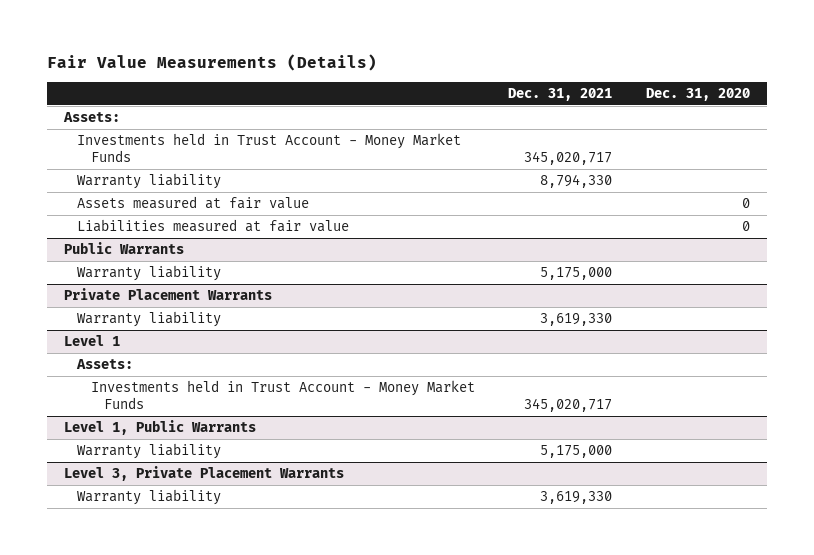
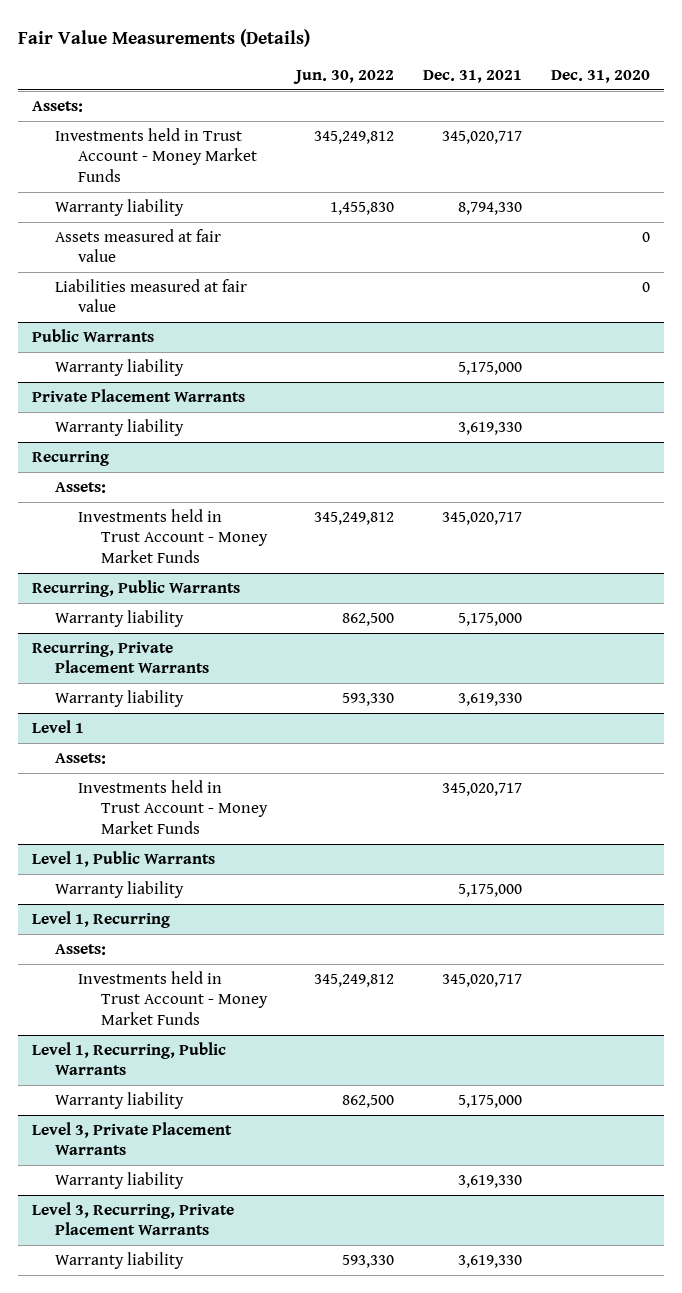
- | Dec. 31, 2021 | Dec. 31, 2020
+ | Jun. 30, 2022 | Dec. 31, 2021 | Dec. 31, 2020
+ Recurring
+ Assets:
+ Investments held in Trust Account - Money Market Funds | 345,249,812 | 345,020,717 |
+ Recurring, Public Warrants
+ Warranty liability | 862,500 | 5,175,000 |
+ Recurring, Private Placement Warrants
+ Warranty liability | 593,330 | 3,619,330 |
+ Level 1, Recurring
+ Assets:
+ Investments held in Trust Account - Money Market Funds | 345,249,812 | 345,020,717 |
+ Level 1, Recurring, Public Warrants
+ Warranty liability | 862,500 | 5,175,000 |
+ Level 3, Recurring, Private Placement Warrants
+ Warranty liability | 593,330 | 3,619,330 |

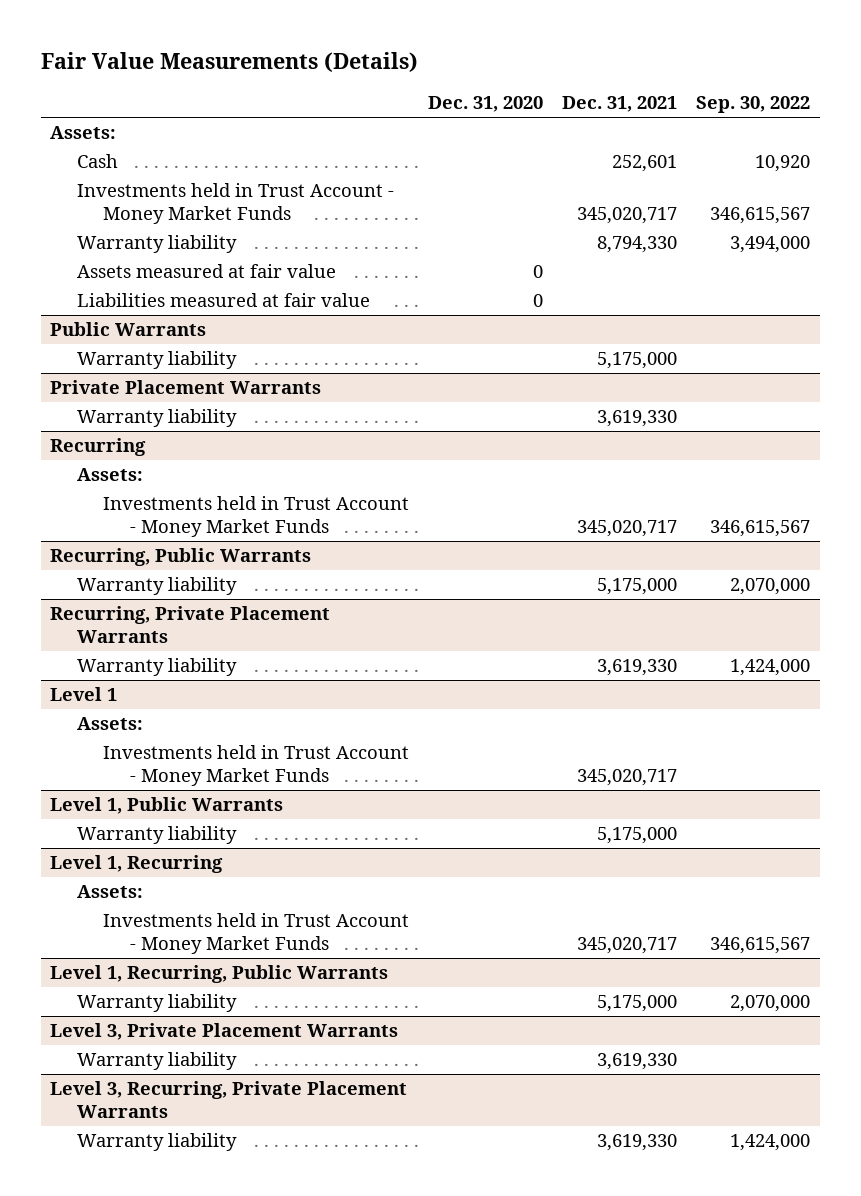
- | Jun. 30, 2022 | Dec. 31, 2021 | Dec. 31, 2020
+ | Dec. 31, 2020 | Dec. 31, 2021 | Sep. 30, 2022
+ Cash | | 252,601 | 10,920

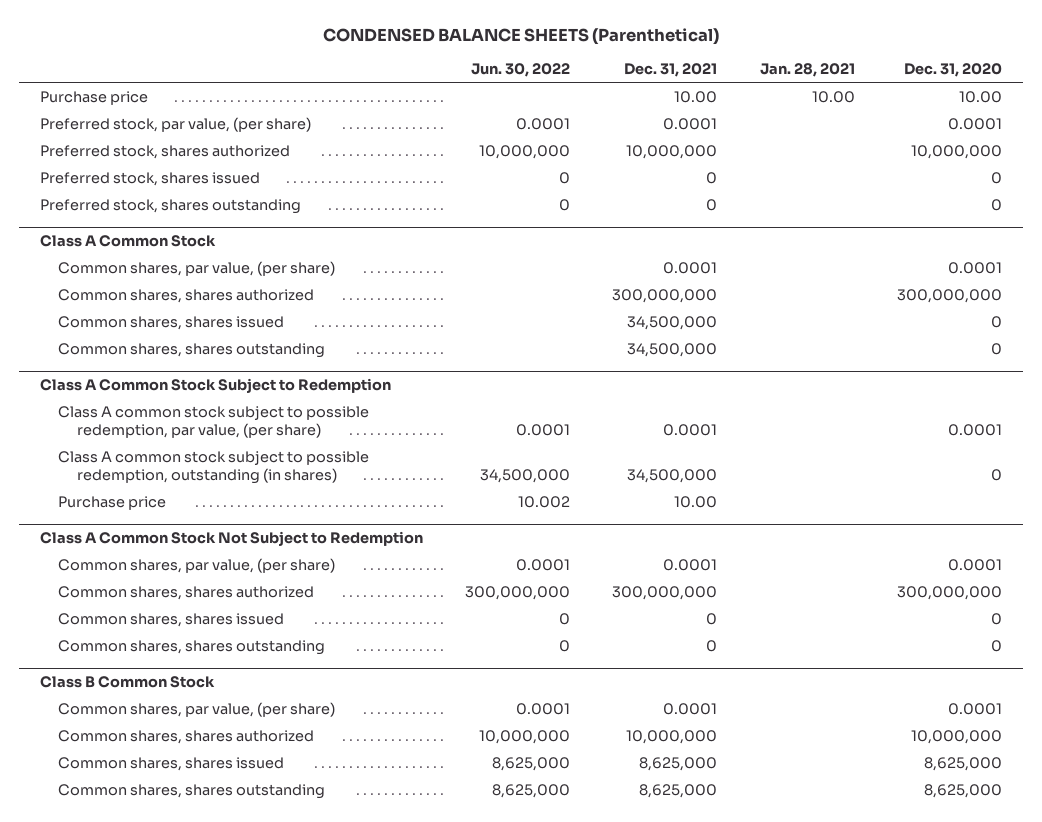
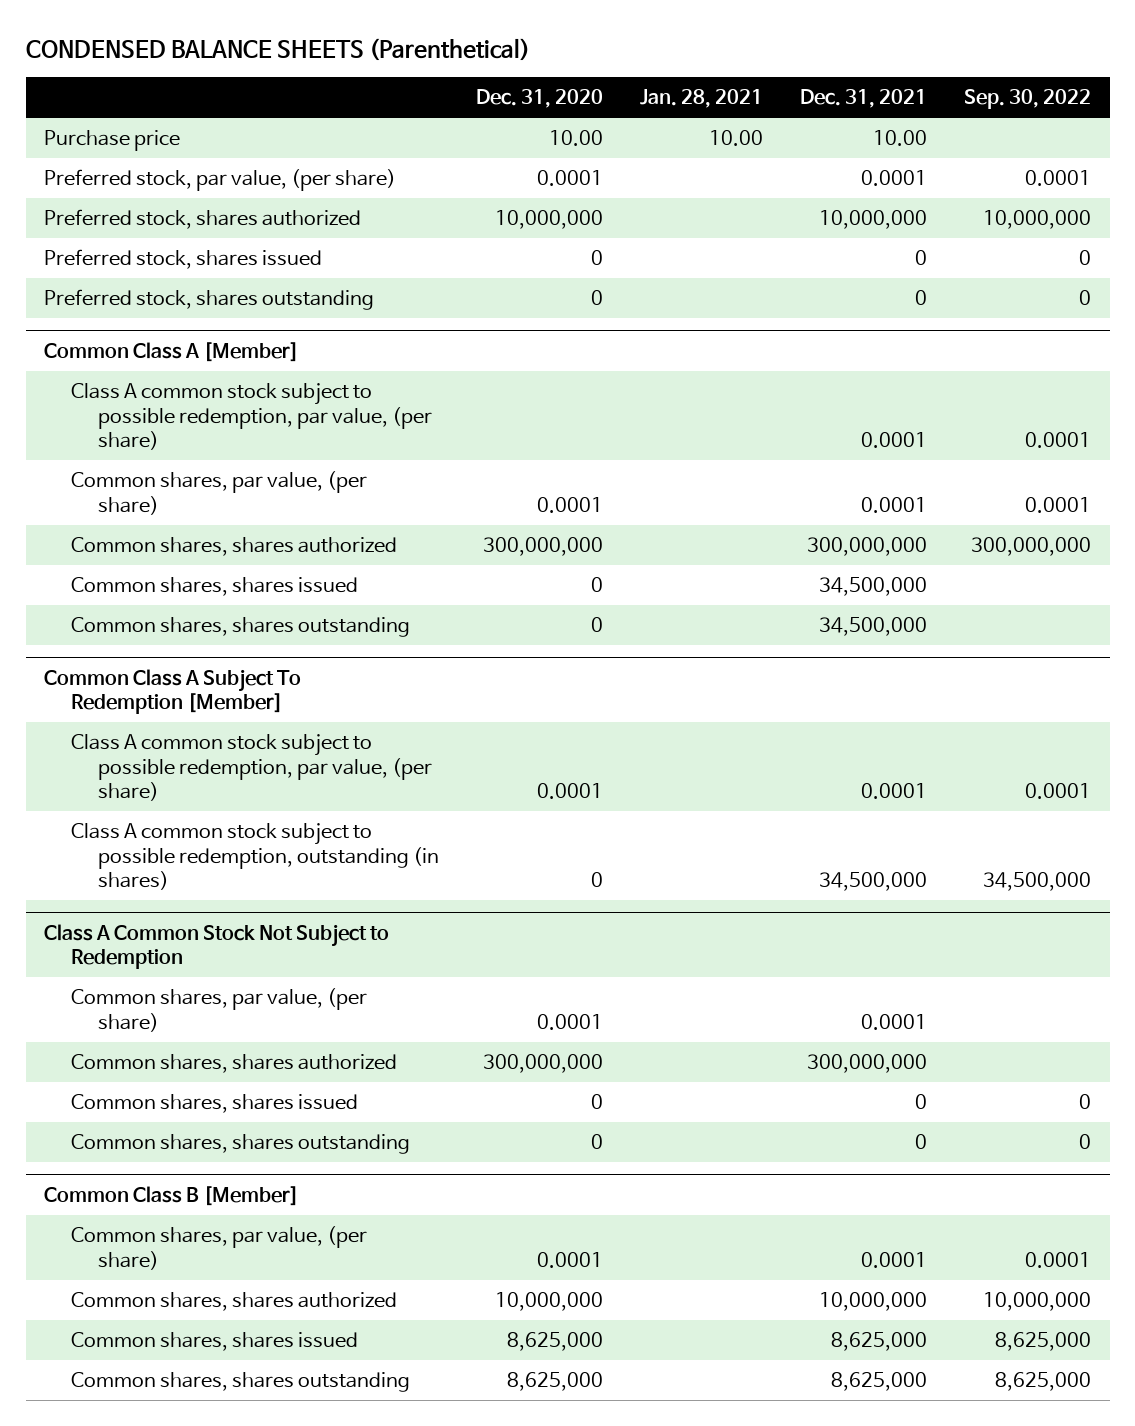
- | Jun. 30, 2022 | Dec. 31, 2021 | Jan. 28, 2021 | Dec. 31, 2020
+ | Dec. 31, 2020 | Jan. 28, 2021 | Dec. 31, 2021 | Sep. 30, 2022
- Class A Common Stock
+ Common Class A [Member]
+ Class A common stock subject to possible redemption, par value, (per share) | | | 0.0001 | 0.0001
- Class A Common Stock Subject to Redemption
+ Common Class A Subject To Redemption [Member]
- Purchase price | 10.002 | 10.00 | |
- Class B Common Stock
+ Common Class B [Member]

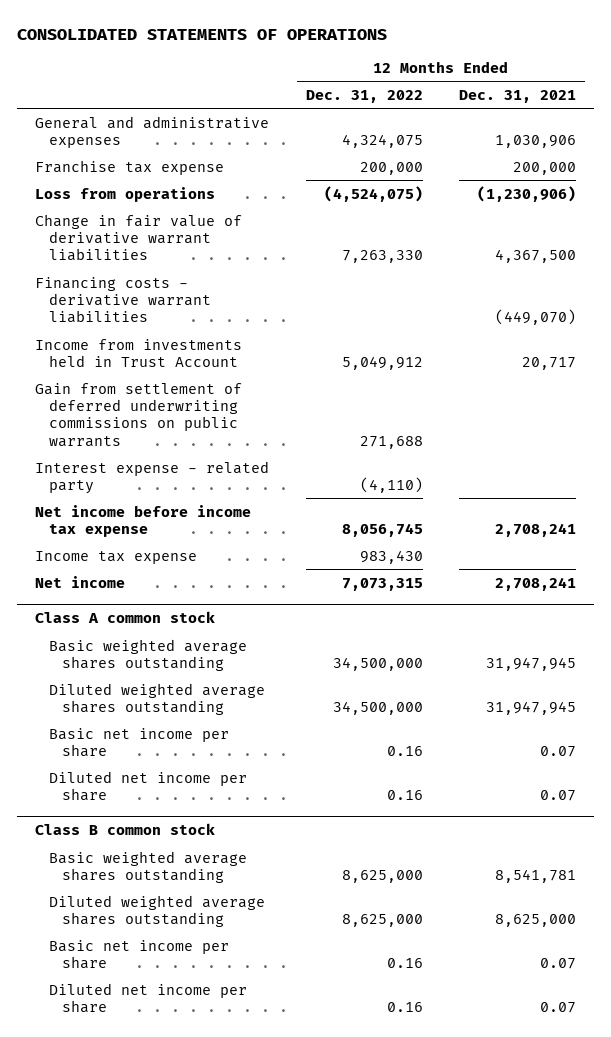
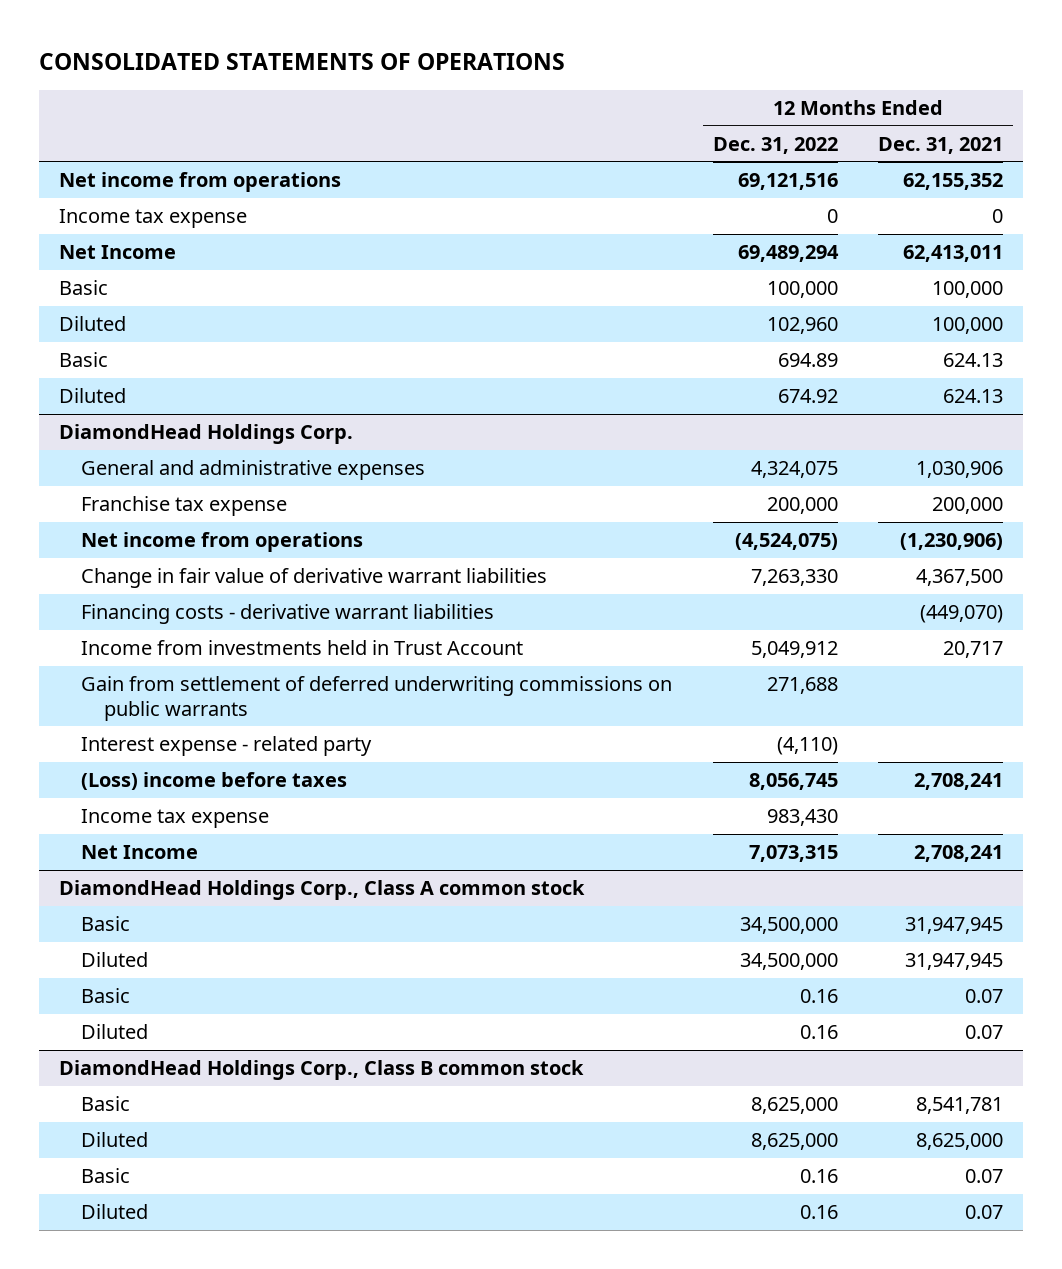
+ Net income from operations | 69,121,516 | 62,155,352
+ Income tax expense | 0 | 0
+ Net Income | 69,489,294 | 62,413,011
+ Basic | 100,000 | 100,000
+ Diluted | 102,960 | 100,000
+ Basic | 694.89 | 624.13
+ Diluted | 674.92 | 624.13
+ DiamondHead Holdings Corp.
- Loss from operations | (4,524,075) | (1,230,906)
+ Net income from operations | (4,524,075) | (1,230,906)
- Net income before income tax expense | 8,056,745 | 2,708,241
+ (Loss) income before taxes | 8,056,745 | 2,708,241
- Net income | 7,073,315 | 2,708,241
- Class A common stock
- Basic weighted average shares outstanding | 34,500,000 | 31,947,945
- Diluted weighted average shares outstanding | 34,500,000 | 31,947,945
- Basic net income per share | 0.16 | 0.07
- Diluted net income per share | 0.16 | 0.07
- Class B common stock
- Basic weighted average shares outstanding | 8,625,000 | 8,541,781
- Diluted weighted average shares outstanding | 8,625,000 | 8,625,000
- Basic net income per share | 0.16 | 0.07
- Diluted net income per share | 0.16 | 0.07
+ Net Income | 7,073,315 | 2,708,241
+ DiamondHead Holdings Corp., Class A common stock
+ Basic | 34,500,000 | 31,947,945
+ Diluted | 34,500,000 | 31,947,945
+ Basic | 0.16 | 0.07
+ Diluted | 0.16 | 0.07
+ DiamondHead Holdings Corp., Class B common stock
+ Basic | 8,625,000 | 8,541,781
+ Diluted | 8,625,000 | 8,625,000
+ Basic | 0.16 | 0.07
+ Diluted | 0.16 | 0.07

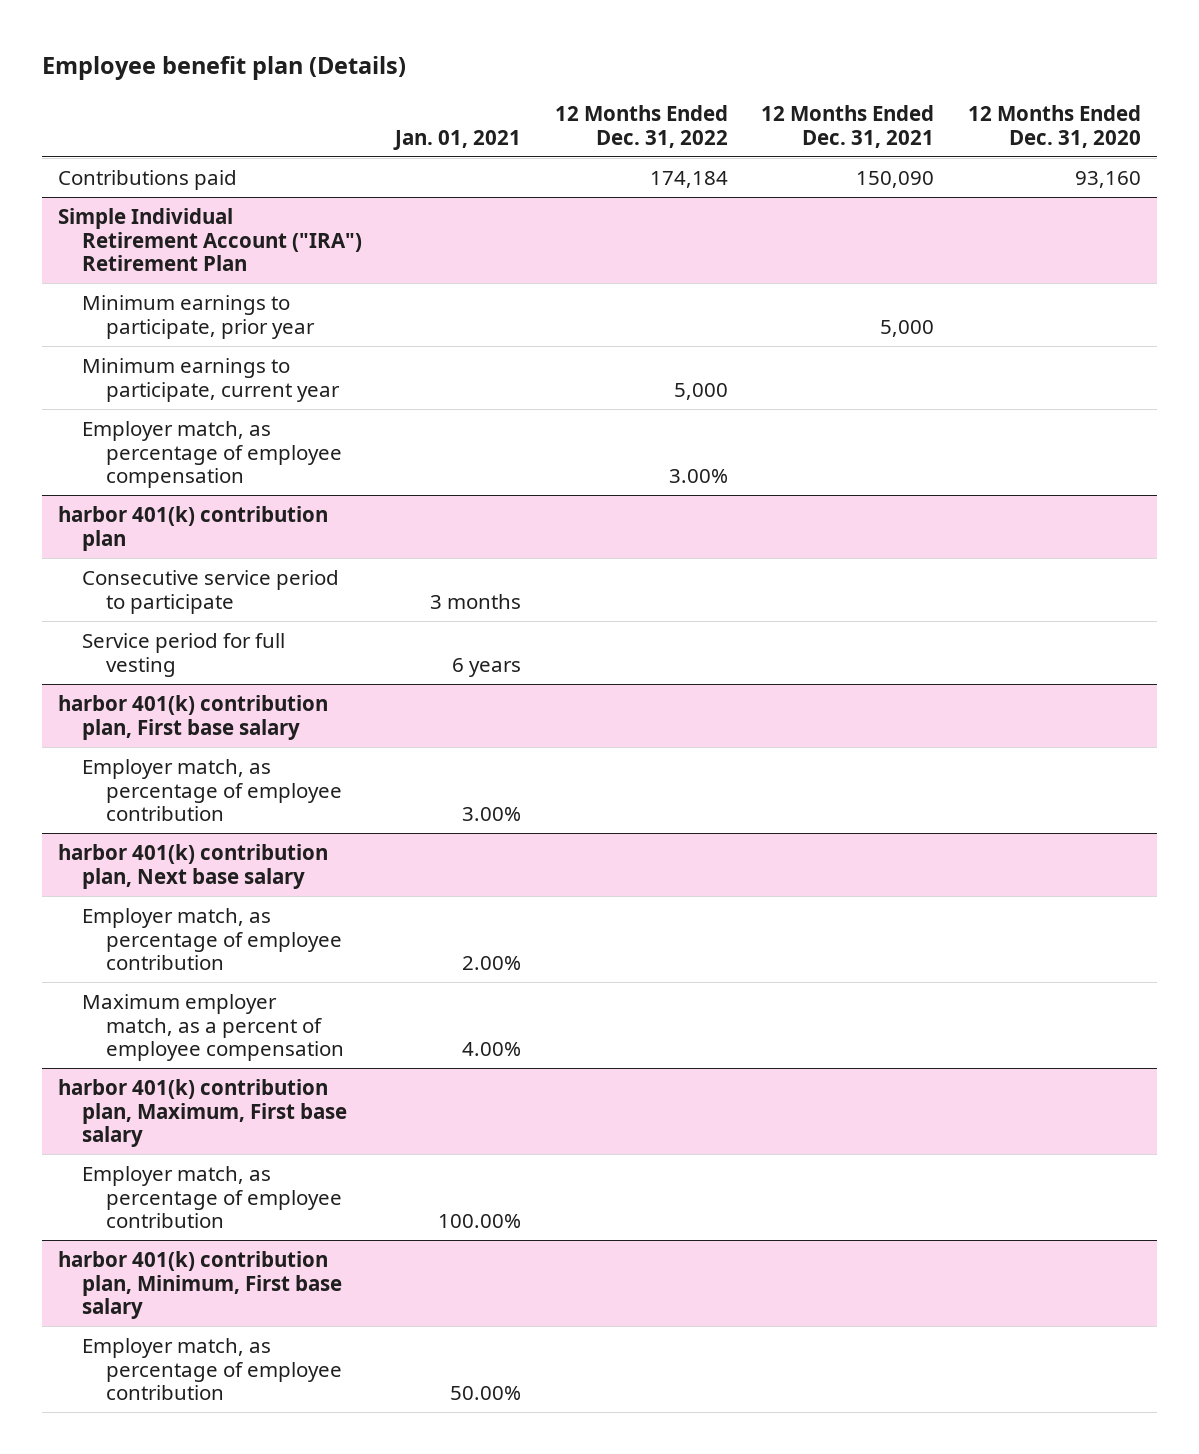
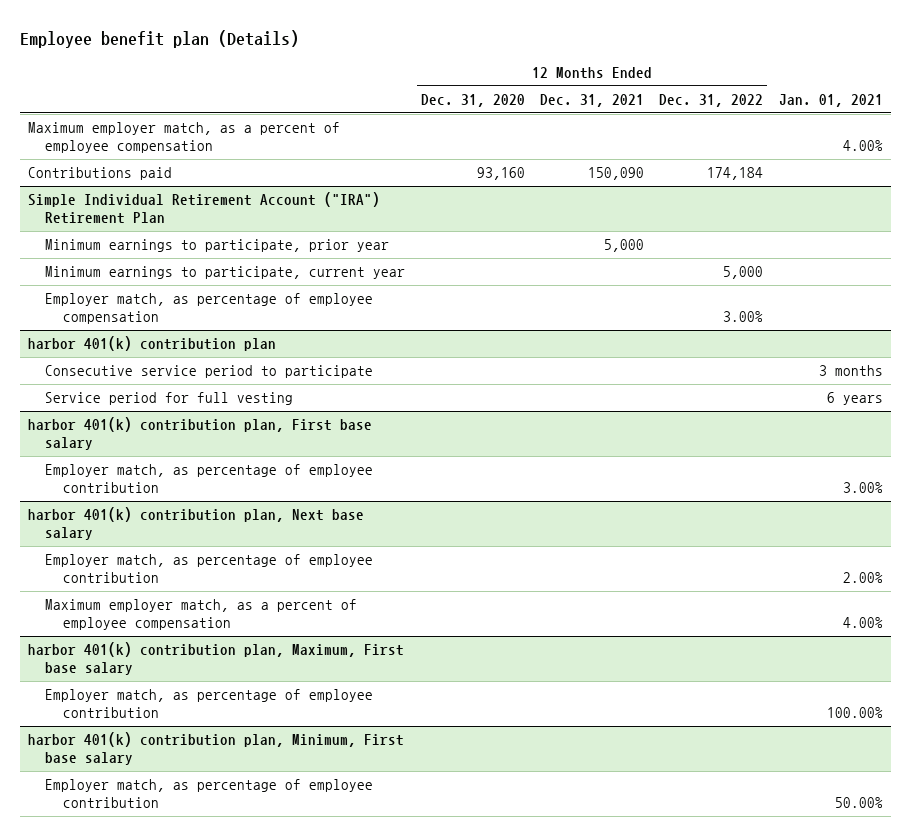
- | Jan. 01, 2021 | 12 Months Ended Dec. 31, 2022 | 12 Months Ended Dec. 31, 2021 | 12 Months Ended Dec. 31, 2020
+ | 12 Months Ended Dec. 31, 2020 | 12 Months Ended Dec. 31, 2021 | 12 Months Ended Dec. 31, 2022 | Jan. 01, 2021
+ Maximum employer match, as a percent of employee compensation | | | | 4.00%

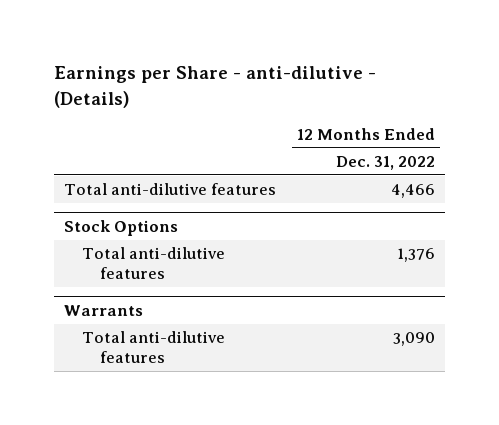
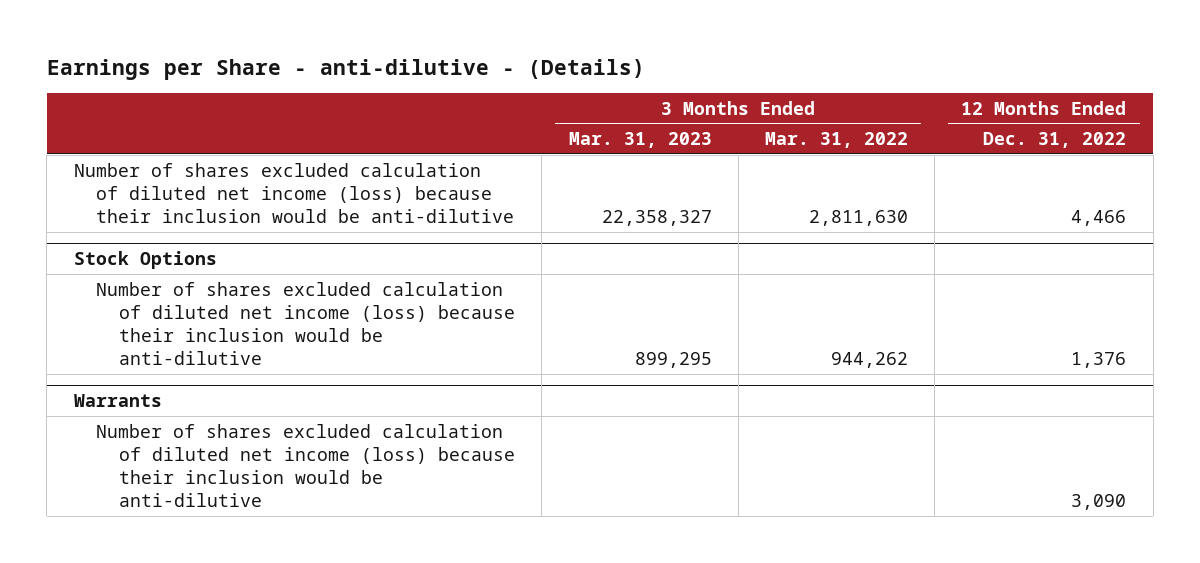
- | 12 Months Ended Dec. 31, 2022
+ | 3 Months Ended Mar. 31, 2023 | 3 Months Ended Mar. 31, 2022 | 12 Months Ended Dec. 31, 2022
- Total anti-dilutive features | 4,466
+ Number of shares excluded calculation of diluted net income (loss) because their inclusion would be anti-dilutive | 22,358,327 | 2,811,630 | 4,466
@ Stock Options
- Total anti-dilutive features | 1,376
+ Number of shares excluded calculation of diluted net income (loss) because their inclusion would be anti-dilutive | 899,295 | 944,262 | 1,376
@ Warrants
- Total anti-dilutive features | 3,090
+ Number of shares excluded calculation of diluted net income (loss) because their inclusion would be anti-dilutive | | | 3,090

